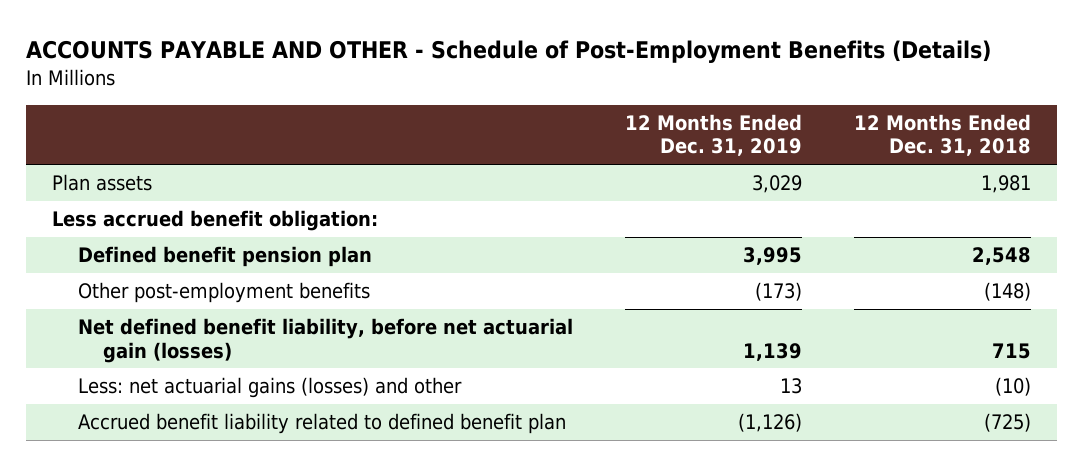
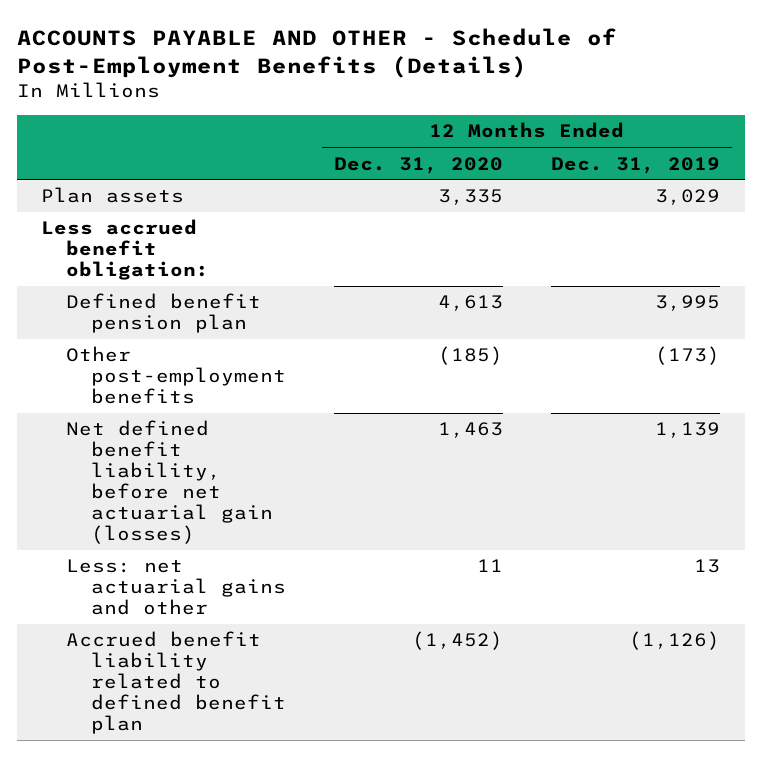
- | 12 Months Ended Dec. 31, 2019 | 12 Months Ended Dec. 31, 2018
+ | 12 Months Ended Dec. 31, 2020 | 12 Months Ended Dec. 31, 2019
- Less: net actuarial gains (losses) and other | 13 | (10)
+ Less: net actuarial gains and other | 11 | 13

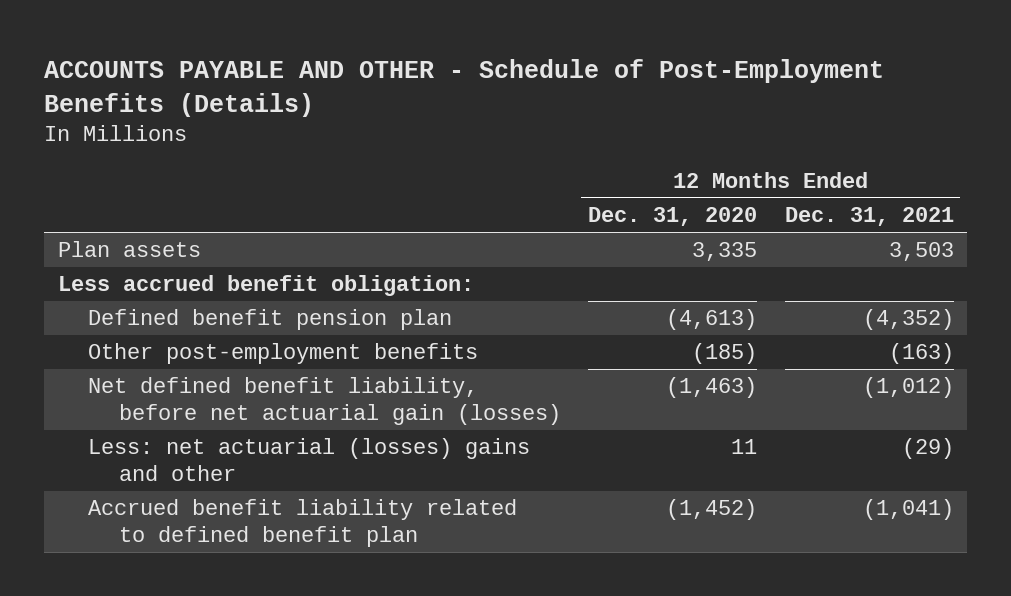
- | 12 Months Ended Dec. 31, 2020 | 12 Months Ended Dec. 31, 2019
+ | 12 Months Ended Dec. 31, 2020 | 12 Months Ended Dec. 31, 2021
- Defined benefit pension plan | 4,613 | 3,995
+ Defined benefit pension plan | (4,613) | (4,352)
- Net defined benefit liability, before net actuarial gain (losses) | 1,463 | 1,139
- Less: net actuarial gains and other | 11 | 13
+ Net defined benefit liability, before net actuarial gain (losses) | (1,463) | (1,012)
+ Less: net actuarial (losses) gains and other | 11 | (29)

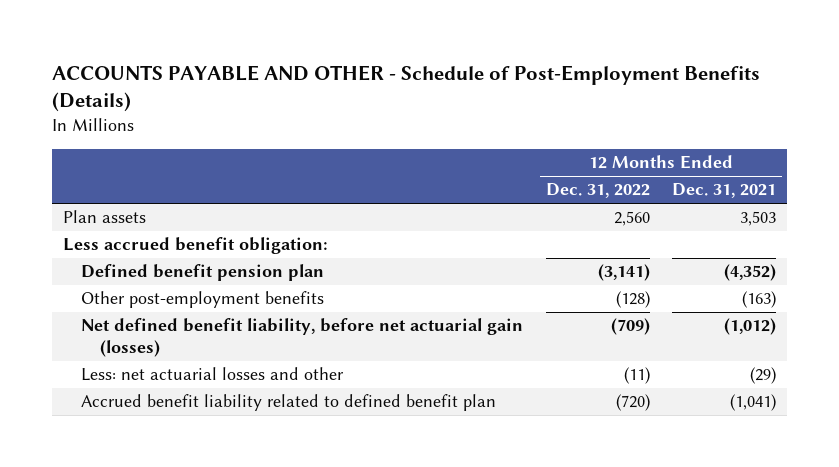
- | 12 Months Ended Dec. 31, 2020 | 12 Months Ended Dec. 31, 2021
+ | 12 Months Ended Dec. 31, 2022 | 12 Months Ended Dec. 31, 2021
- Less: net actuarial (losses) gains and other | 11 | (29)
+ Less: net actuarial losses and other | (11) | (29)

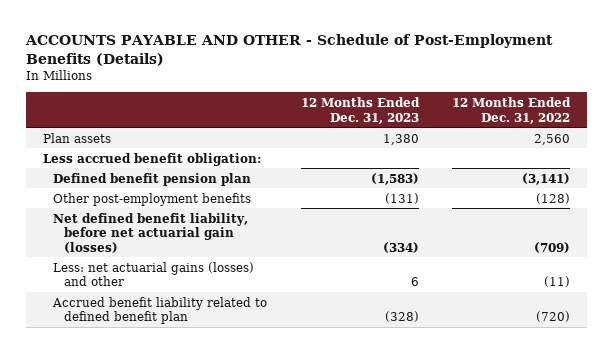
- | 12 Months Ended Dec. 31, 2022 | 12 Months Ended Dec. 31, 2021
+ | 12 Months Ended Dec. 31, 2023 | 12 Months Ended Dec. 31, 2022
- Less: net actuarial losses and other | (11) | (29)
+ Less: net actuarial gains (losses) and other | 6 | (11)

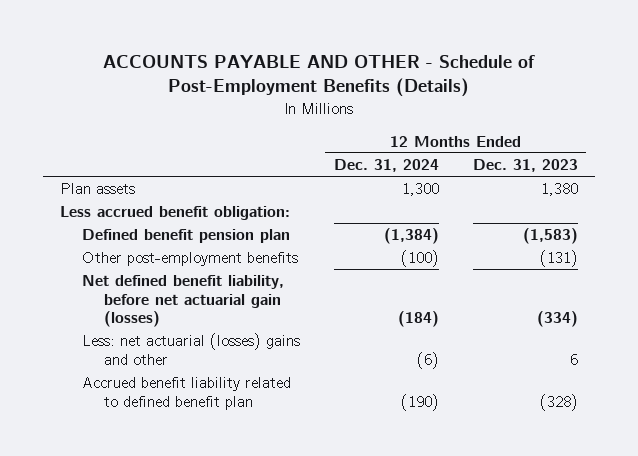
- | 12 Months Ended Dec. 31, 2023 | 12 Months Ended Dec. 31, 2022
+ | 12 Months Ended Dec. 31, 2024 | 12 Months Ended Dec. 31, 2023
- Less: net actuarial gains (losses) and other | 6 | (11)
+ Less: net actuarial (losses) gains and other | (6) | 6

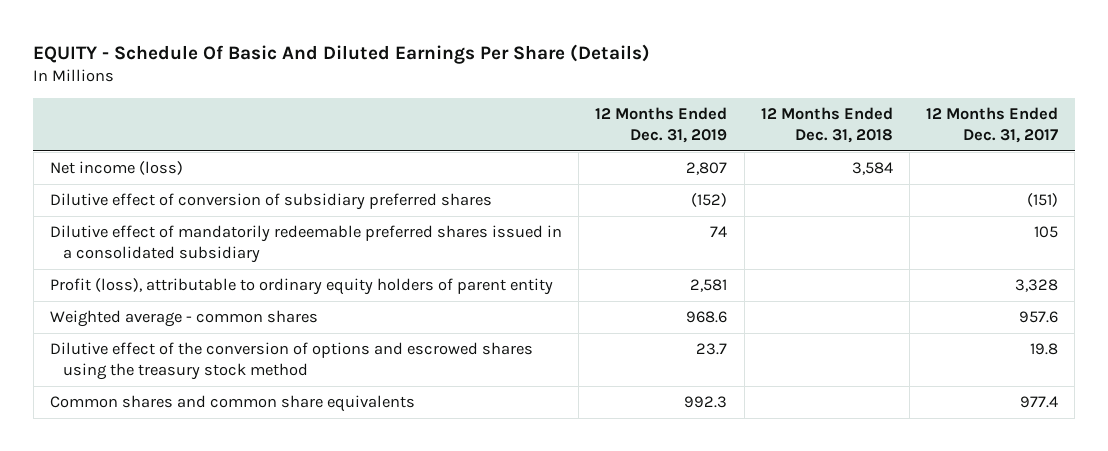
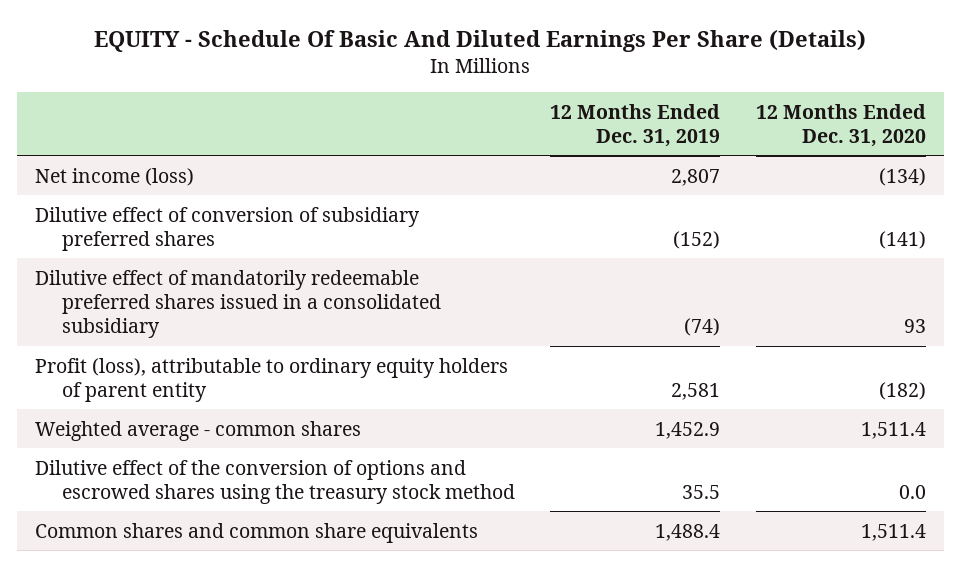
- | 12 Months Ended Dec. 31, 2019 | 12 Months Ended Dec. 31, 2018 | 12 Months Ended Dec. 31, 2017
+ | 12 Months Ended Dec. 31, 2019 | 12 Months Ended Dec. 31, 2020
- Dilutive effect of mandatorily redeemable preferred shares issued in a consolidated subsidiary | 74 | | 105
+ Dilutive effect of mandatorily redeemable preferred shares issued in a consolidated subsidiary | (74) | 93
- Weighted average - common shares | 968.6 | | 957.6
- Dilutive effect of the conversion of options and escrowed shares using the treasury stock method | 23.7 | | 19.8
- Common shares and common share equivalents | 992.3 | | 977.4
+ Weighted average - common shares | 1,452.9 | 1,511.4
+ Dilutive effect of the conversion of options and escrowed shares using the treasury stock method | 35.5 | 0.0
+ Common shares and common share equivalents | 1,488.4 | 1,511.4

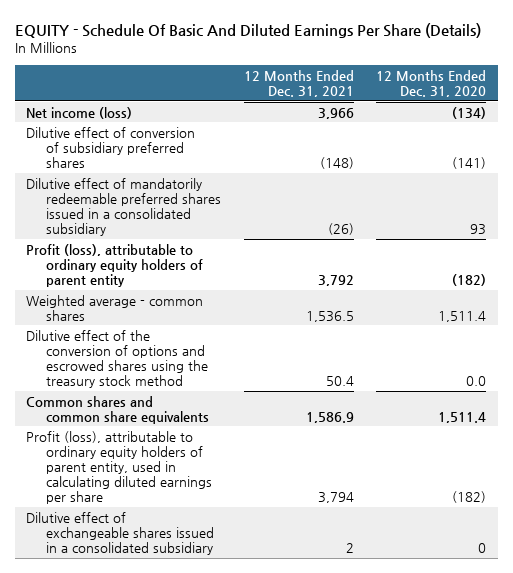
- | 12 Months Ended Dec. 31, 2019 | 12 Months Ended Dec. 31, 2020
+ | 12 Months Ended Dec. 31, 2021 | 12 Months Ended Dec. 31, 2020
+ Profit (loss), attributable to ordinary equity holders of parent entity, used in calculating diluted earnings per share | 3,794 | (182)
+ Dilutive effect of exchangeable shares issued in a consolidated subsidiary | 2 | 0

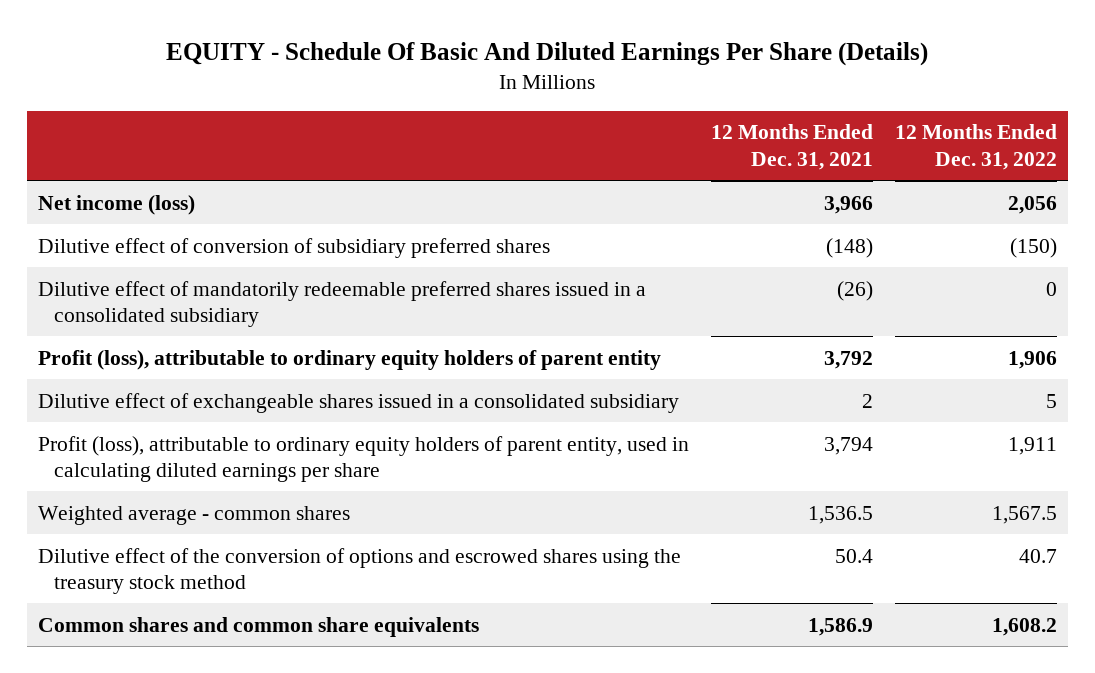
- | 12 Months Ended Dec. 31, 2021 | 12 Months Ended Dec. 31, 2020
+ | 12 Months Ended Dec. 31, 2021 | 12 Months Ended Dec. 31, 2022
moved up: Dilutive effect of exchangeable shares issued in a consolidated subsidiary | 2 | 5
moved up: Profit (loss), attributable to ordinary equity holders of parent entity, used in calculating diluted earnings per share | 3,794 | 1,911

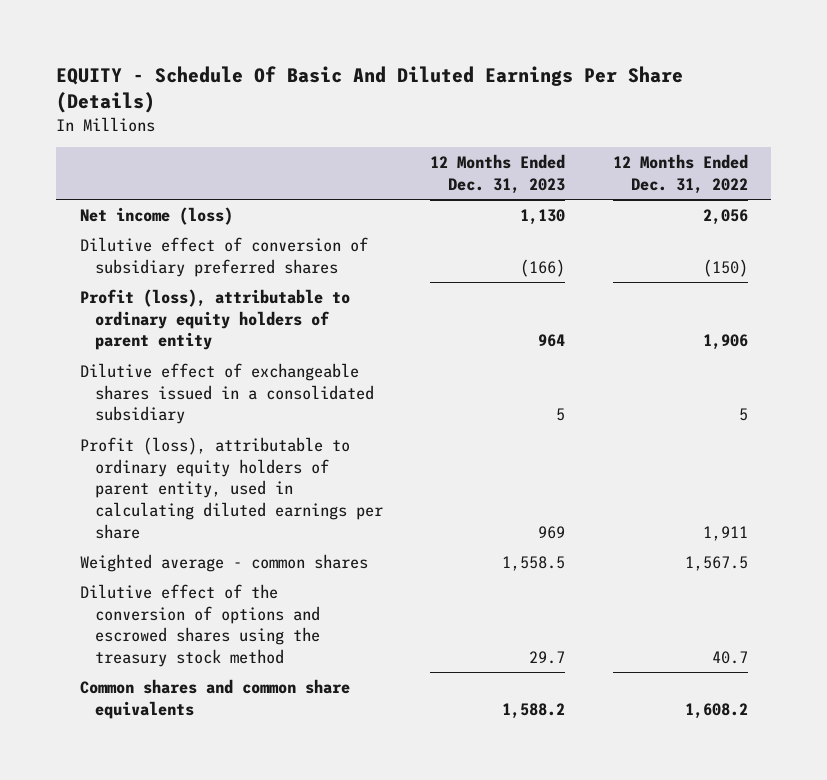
- | 12 Months Ended Dec. 31, 2021 | 12 Months Ended Dec. 31, 2022
+ | 12 Months Ended Dec. 31, 2023 | 12 Months Ended Dec. 31, 2022
- Dilutive effect of mandatorily redeemable preferred shares issued in a consolidated subsidiary | (26) | 0

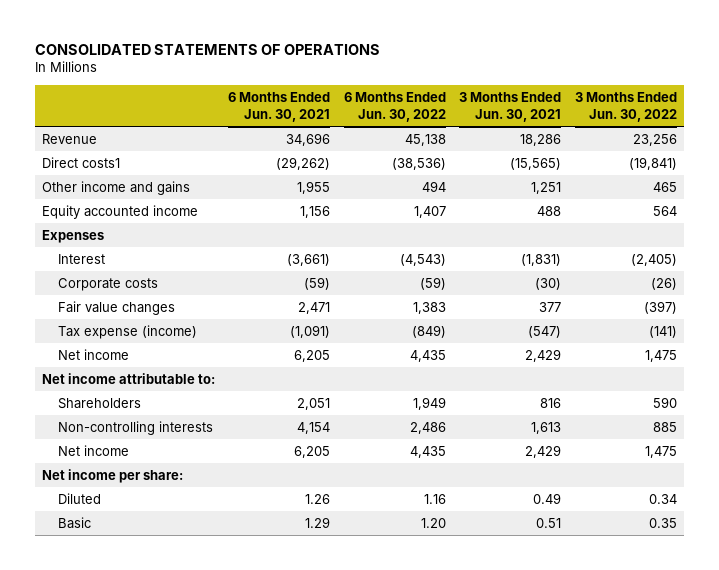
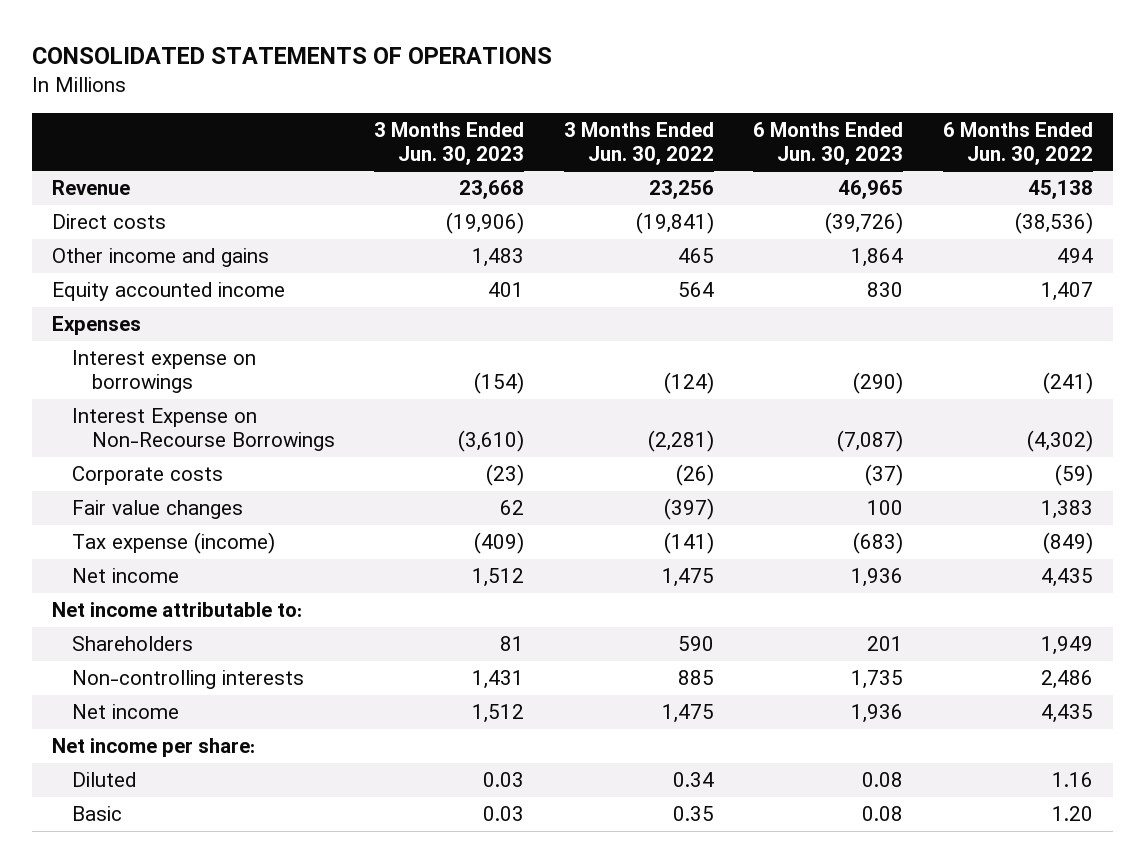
- | 6 Months Ended Jun. 30, 2021 | 6 Months Ended Jun. 30, 2022 | 3 Months Ended Jun. 30, 2021 | 3 Months Ended Jun. 30, 2022
+ | 3 Months Ended Jun. 30, 2023 | 3 Months Ended Jun. 30, 2022 | 6 Months Ended Jun. 30, 2023 | 6 Months Ended Jun. 30, 2022
- Direct costs1 | (29,262) | (38,536) | (15,565) | (19,841)
+ Direct costs | (19,906) | (19,841) | (39,726) | (38,536)
- Interest | (3,661) | (4,543) | (1,831) | (2,405)
+ Interest expense on borrowings | (154) | (124) | (290) | (241)
+ Interest Expense on Non-Recourse Borrowings | (3,610) | (2,281) | (7,087) | (4,302)

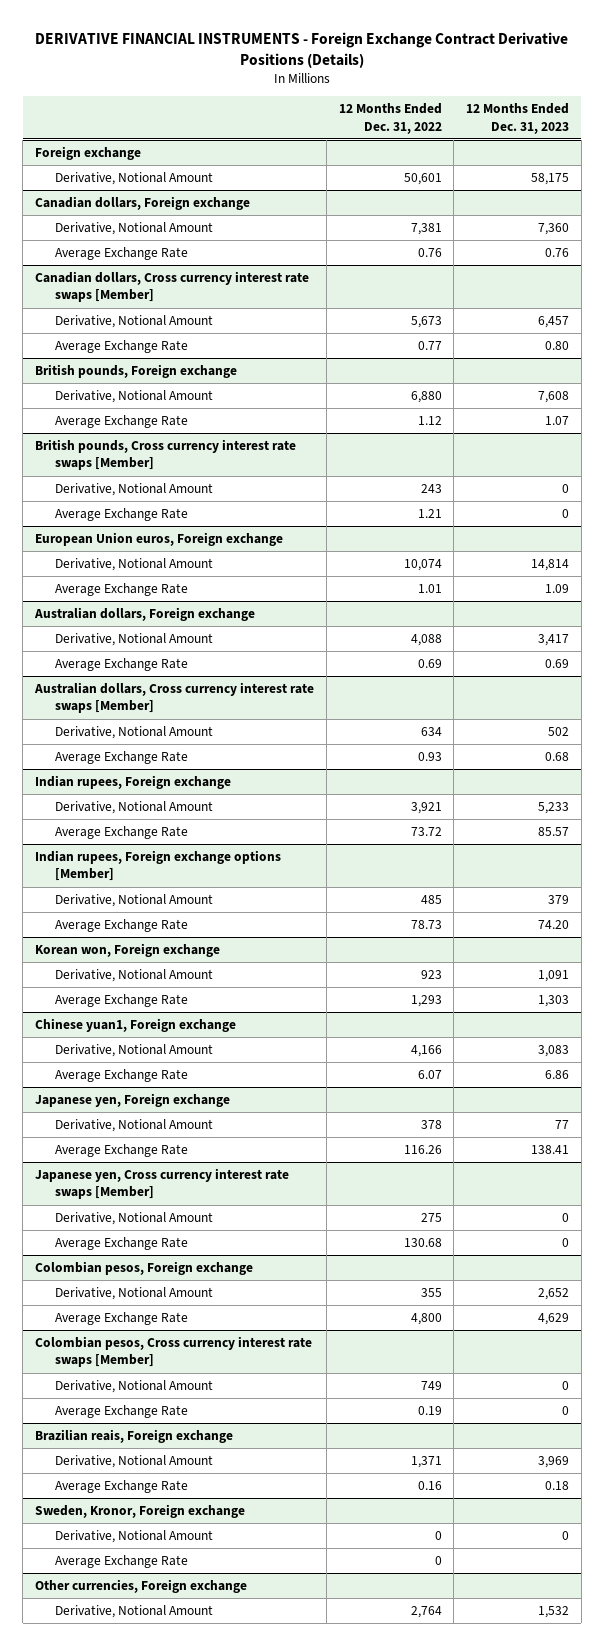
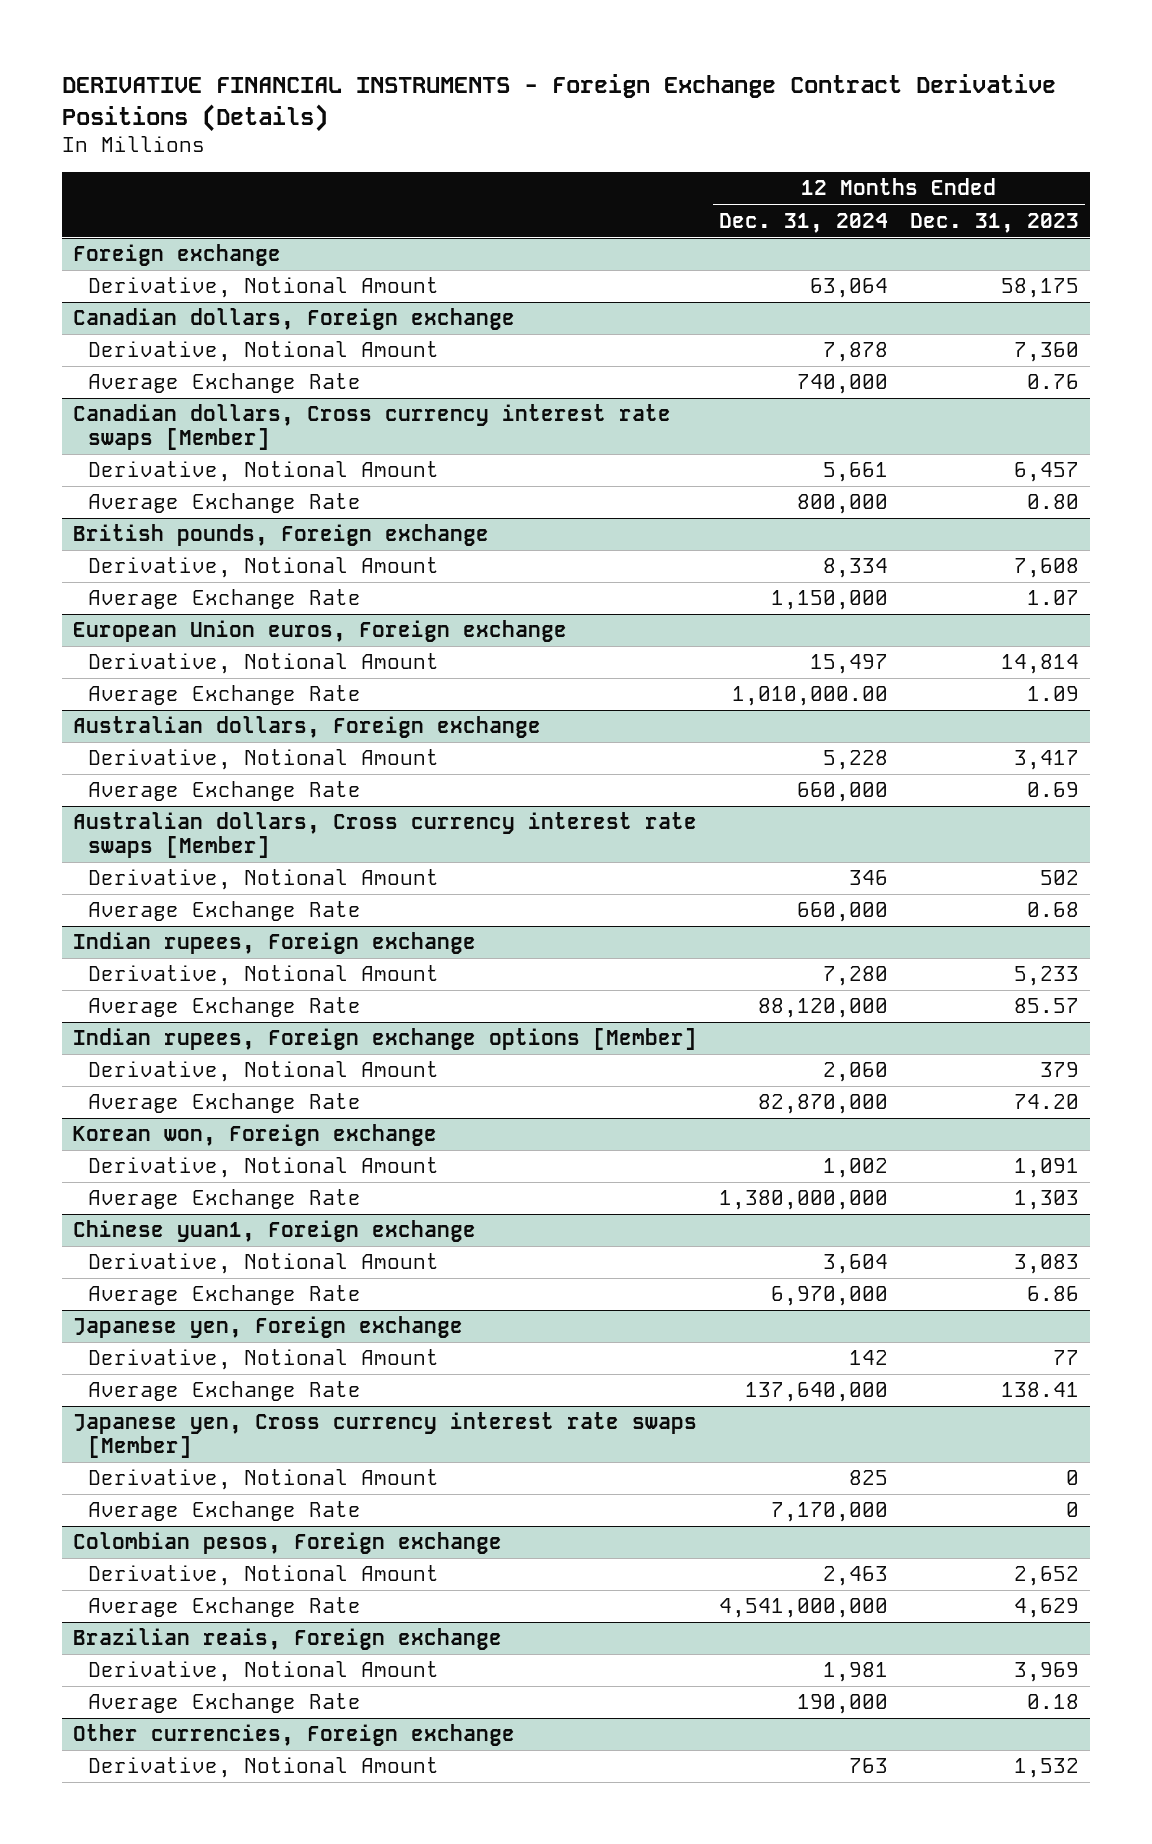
- | 12 Months Ended Dec. 31, 2022 | 12 Months Ended Dec. 31, 2023
+ | 12 Months Ended Dec. 31, 2024 | 12 Months Ended Dec. 31, 2023
- British pounds, Cross currency interest rate swaps [Member]
- Derivative, Notional Amount | 243 | 0
- Average Exchange Rate | 1.21 | 0
- Colombian pesos, Cross currency interest rate swaps [Member]
- Derivative, Notional Amount | 749 | 0
- Average Exchange Rate | 0.19 | 0
- Sweden, Kronor, Foreign exchange
- Derivative, Notional Amount | 0 | 0
- Average Exchange Rate | 0 |

